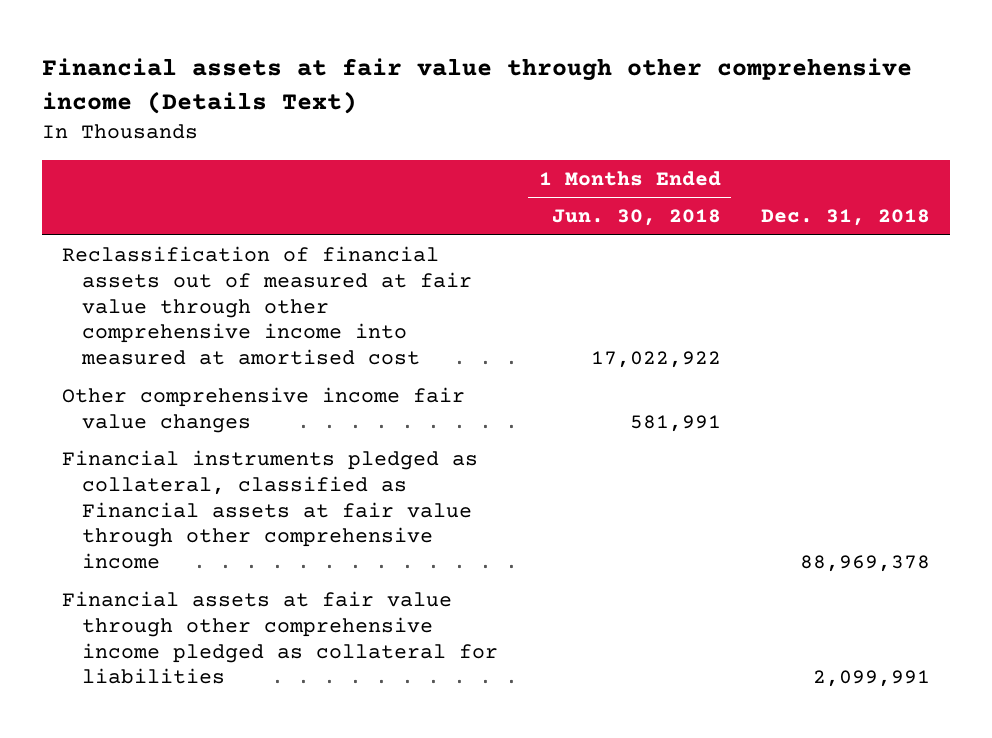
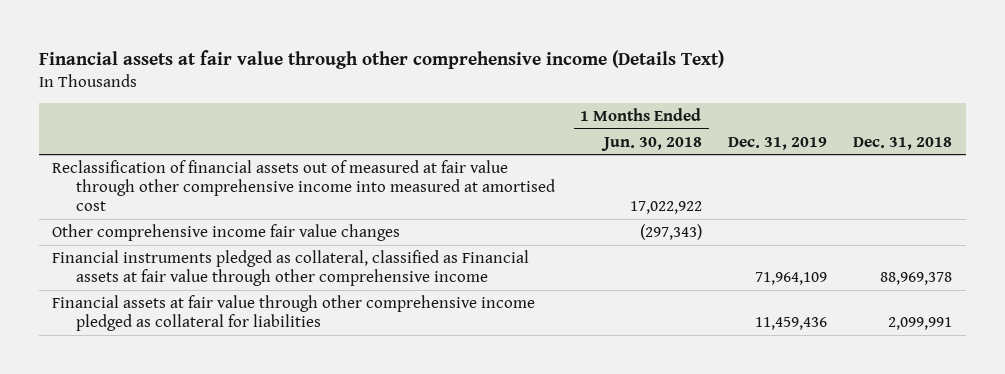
- | 1 Months Ended Jun. 30, 2018 | Dec. 31, 2018
+ | 1 Months Ended Jun. 30, 2018 | Dec. 31, 2019 | Dec. 31, 2018
- Other comprehensive income fair value changes | 581,991 |
+ Other comprehensive income fair value changes | (297,343) | |

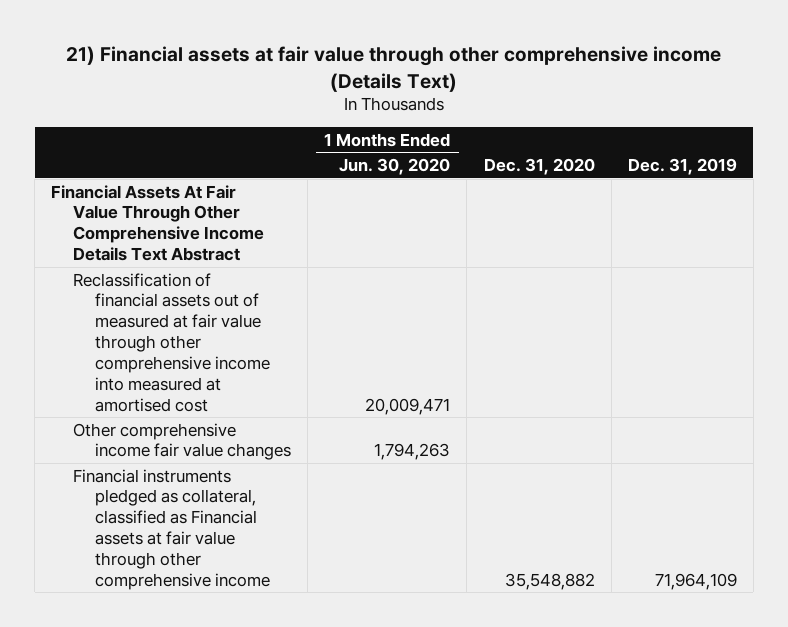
- Financial assets at fair value through other comprehensive income (Details Text)
+ 21) Financial assets at fair value through other comprehensive income (Details Text)
- | 1 Months Ended Jun. 30, 2018 | Dec. 31, 2019 | Dec. 31, 2018
+ | 1 Months Ended Jun. 30, 2020 | Dec. 31, 2020 | Dec. 31, 2019
+ Financial Assets At Fair Value Through Other Comprehensive Income Details Text Abstract
- Financial assets at fair value through other comprehensive income pledged as collateral for liabilities | | 11,459,436 | 2,099,991

